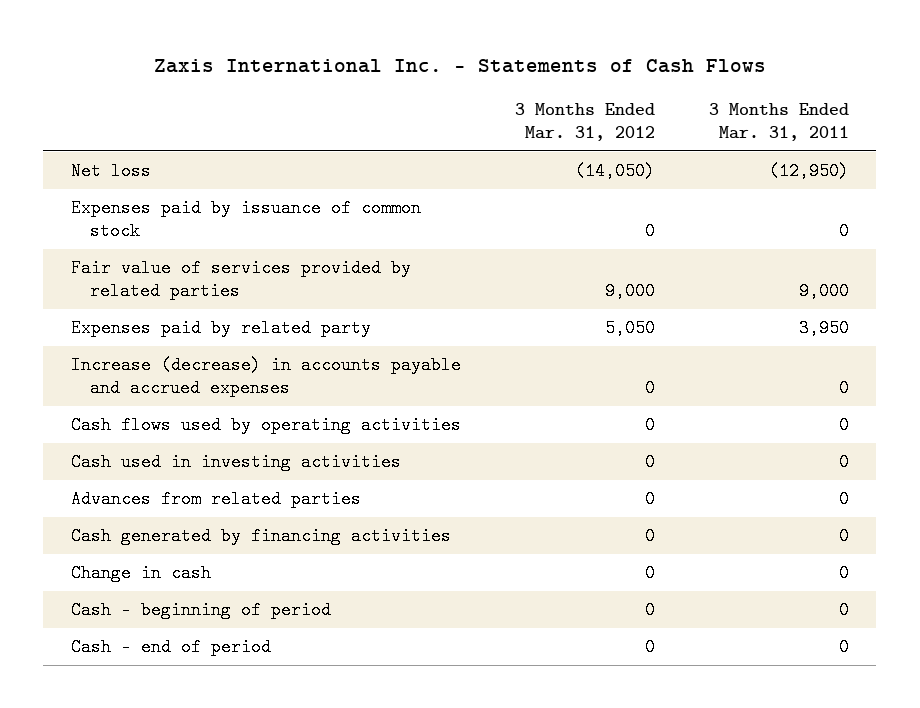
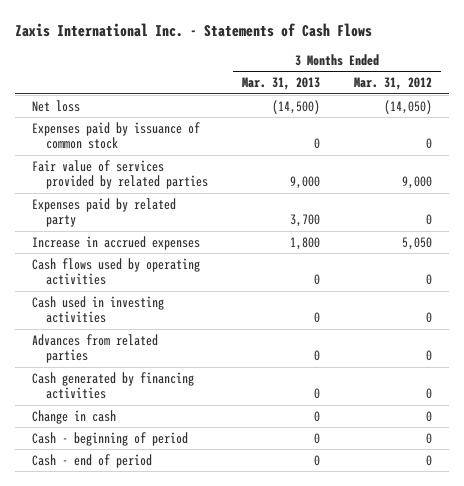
- | 3 Months Ended Mar. 31, 2012 | 3 Months Ended Mar. 31, 2011
+ | 3 Months Ended Mar. 31, 2013 | 3 Months Ended Mar. 31, 2012
- Expenses paid by related party | 5,050 | 3,950
- Increase (decrease) in accounts payable and accrued expenses | 0 | 0
+ Expenses paid by related party | 3,700 | 0
+ Increase in accrued expenses | 1,800 | 5,050

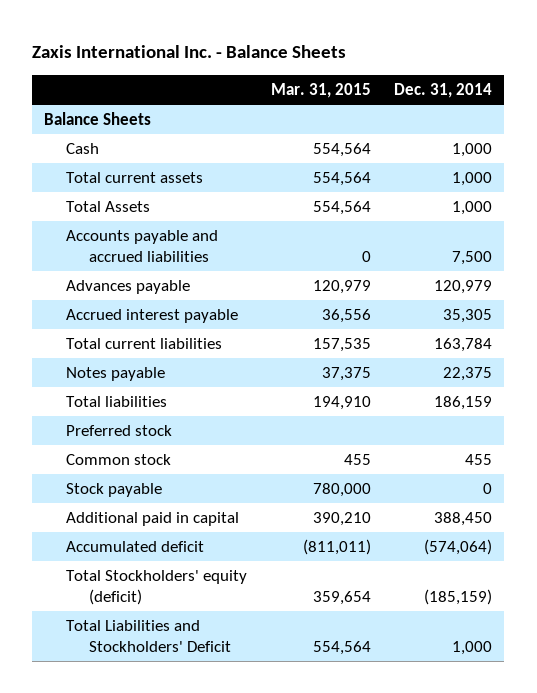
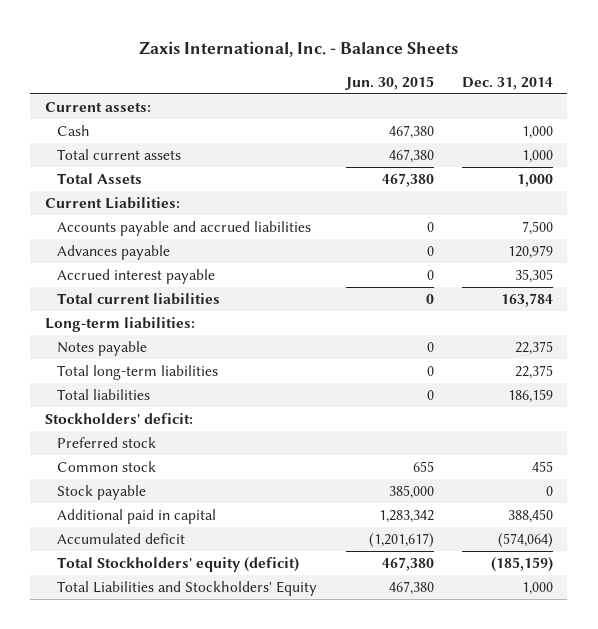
- Zaxis International Inc. - Balance Sheets
+ Zaxis International, Inc. - Balance Sheets
- | Mar. 31, 2015 | Dec. 31, 2014
+ | Jun. 30, 2015 | Dec. 31, 2014
- Balance Sheets
+ Current assets:
+ Current Liabilities:
+ Long-term liabilities:
+ Total long-term liabilities | 0 | 22,375
+ Stockholders' deficit:
- Total Liabilities and Stockholders' Deficit | 554,564 | 1,000
+ Total Liabilities and Stockholders' Equity | 467,380 | 1,000

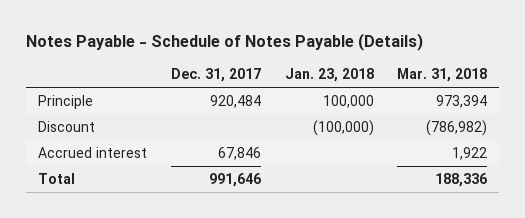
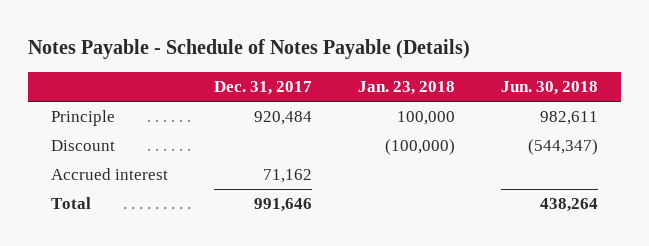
- | Dec. 31, 2017 | Jan. 23, 2018 | Mar. 31, 2018
+ | Dec. 31, 2017 | Jan. 23, 2018 | Jun. 30, 2018
- Accrued interest | 67,846 | | 1,922
+ Accrued interest | 71,162 | |

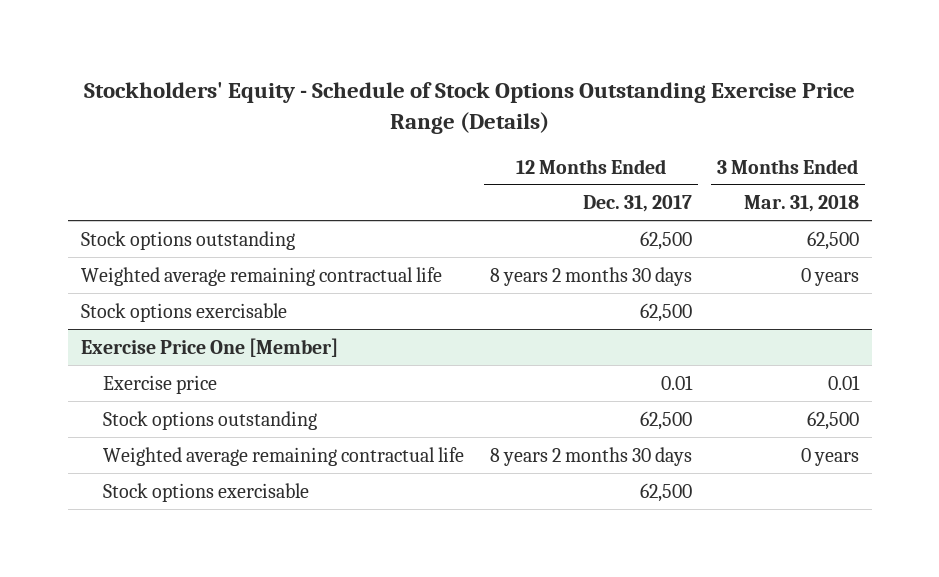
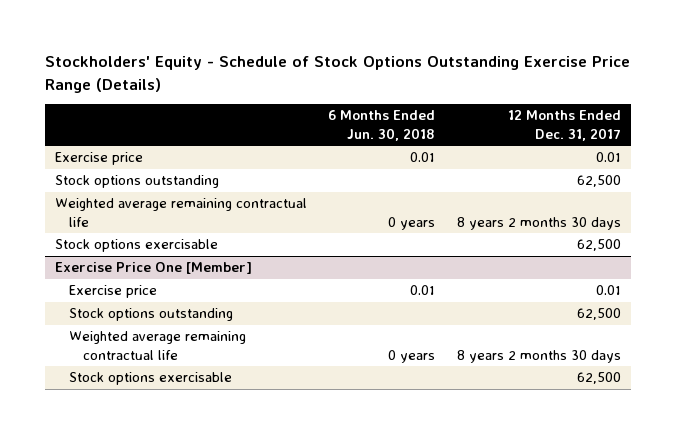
- | 12 Months Ended Dec. 31, 2017 | 3 Months Ended Mar. 31, 2018
+ | 6 Months Ended Jun. 30, 2018 | 12 Months Ended Dec. 31, 2017
+ Exercise price | 0.01 | 0.01

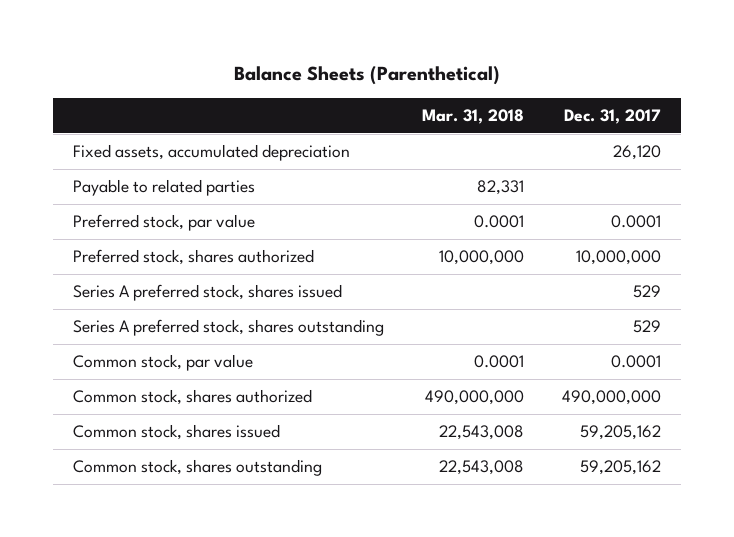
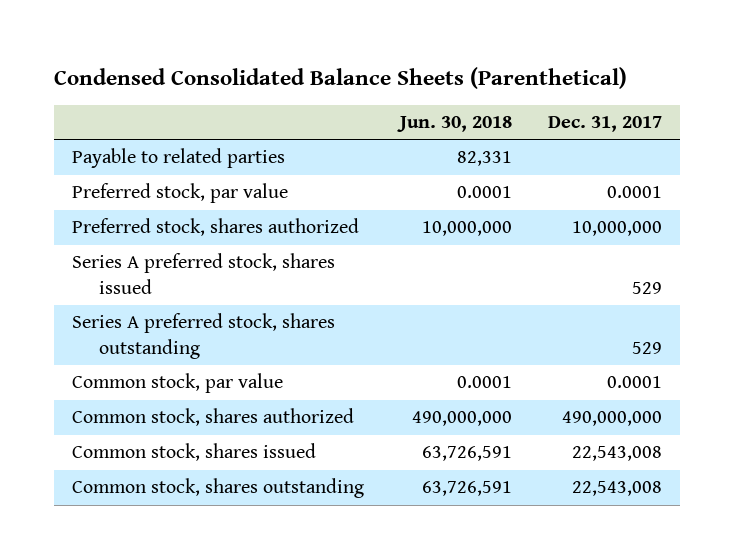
- Balance Sheets (Parenthetical)
+ Condensed Consolidated Balance Sheets (Parenthetical)
- | Mar. 31, 2018 | Dec. 31, 2017
+ | Jun. 30, 2018 | Dec. 31, 2017
- Fixed assets, accumulated depreciation | | 26,120
- Common stock, shares issued | 22,543,008 | 59,205,162
- Common stock, shares outstanding | 22,543,008 | 59,205,162
+ Common stock, shares issued | 63,726,591 | 22,543,008
+ Common stock, shares outstanding | 63,726,591 | 22,543,008

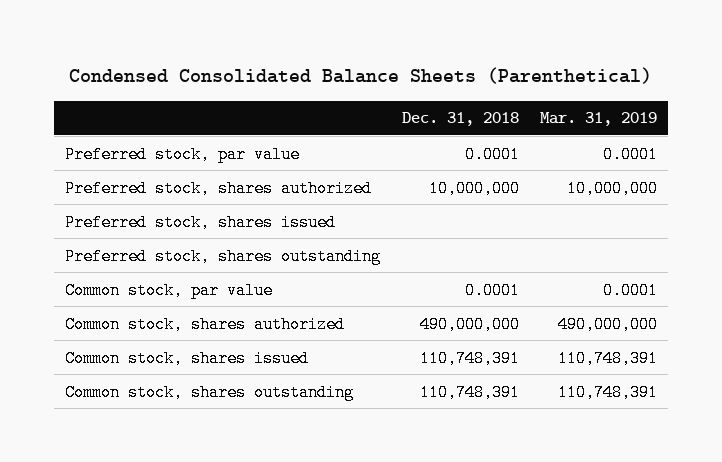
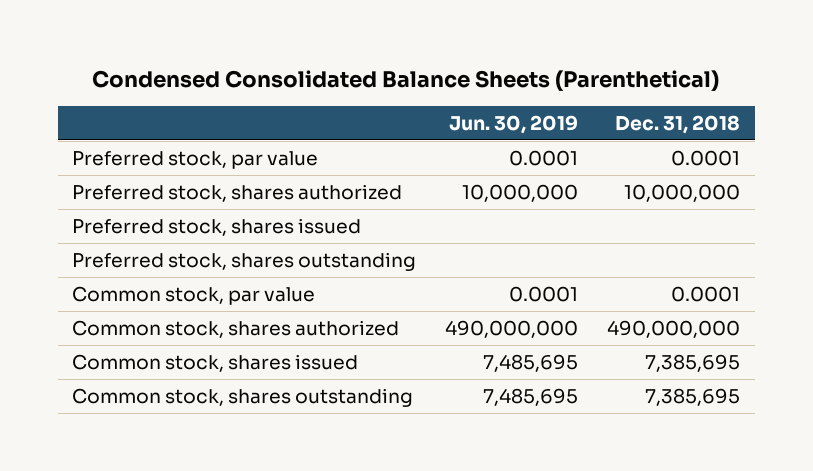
- | Dec. 31, 2018 | Mar. 31, 2019
+ | Jun. 30, 2019 | Dec. 31, 2018
- Common stock, shares issued | 110,748,391 | 110,748,391
- Common stock, shares outstanding | 110,748,391 | 110,748,391
+ Common stock, shares issued | 7,485,695 | 7,385,695
+ Common stock, shares outstanding | 7,485,695 | 7,385,695

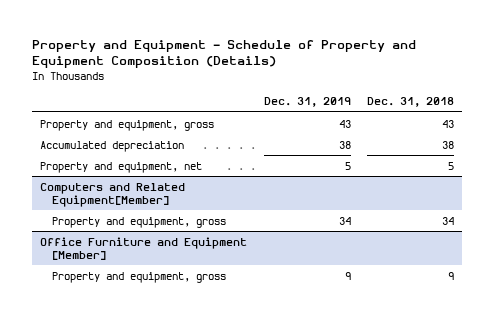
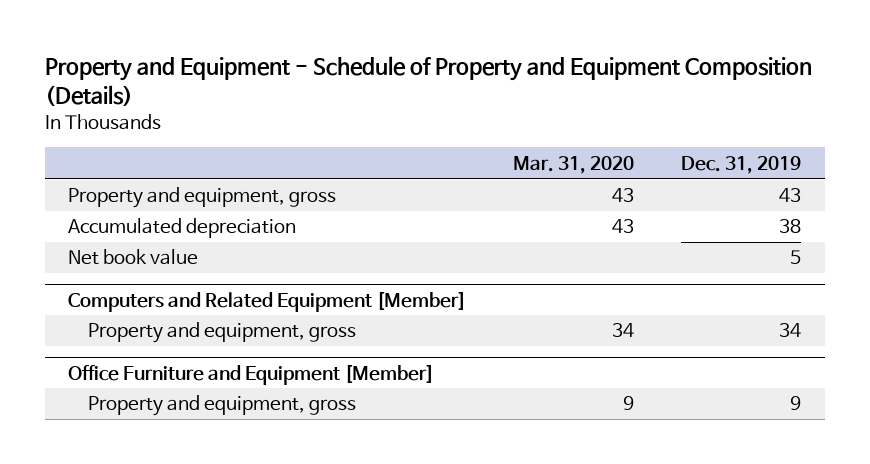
- | Dec. 31, 2019 | Dec. 31, 2018
+ | Mar. 31, 2020 | Dec. 31, 2019
- Property and equipment, net | 5 | 5
- Computers and Related Equipment[Member]
+ Net book value | | 5
+ Computers and Related Equipment [Member]

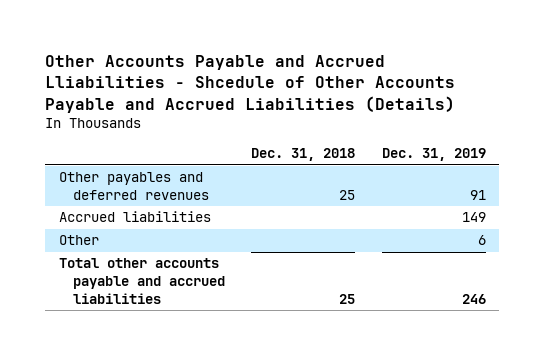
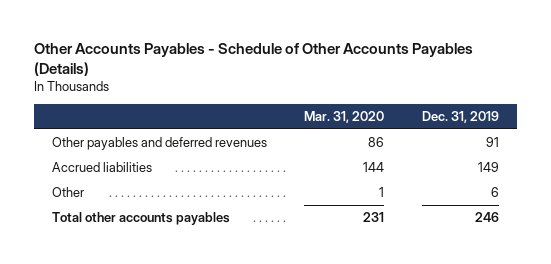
- Other Accounts Payable and Accrued Lliabilities - Shcedule of Other Accounts Payable and Accrued Liabilities (Details)
+ Other Accounts Payables - Schedule of Other Accounts Payables (Details)
- | Dec. 31, 2018 | Dec. 31, 2019
+ | Mar. 31, 2020 | Dec. 31, 2019
- Total other accounts payable and accrued liabilities | 25 | 246
+ Total other accounts payables | 231 | 246

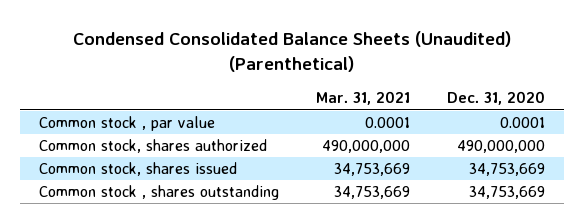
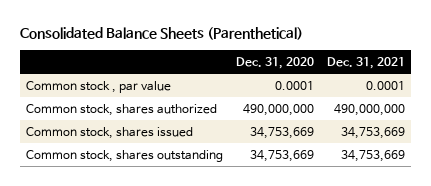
- Condensed Consolidated Balance Sheets (Unaudited) (Parenthetical)
+ Consolidated Balance Sheets (Parenthetical)
- | Mar. 31, 2021 | Dec. 31, 2020
+ | Dec. 31, 2020 | Dec. 31, 2021
- Common stock , shares outstanding | 34,753,669 | 34,753,669
+ Common stock, shares outstanding | 34,753,669 | 34,753,669

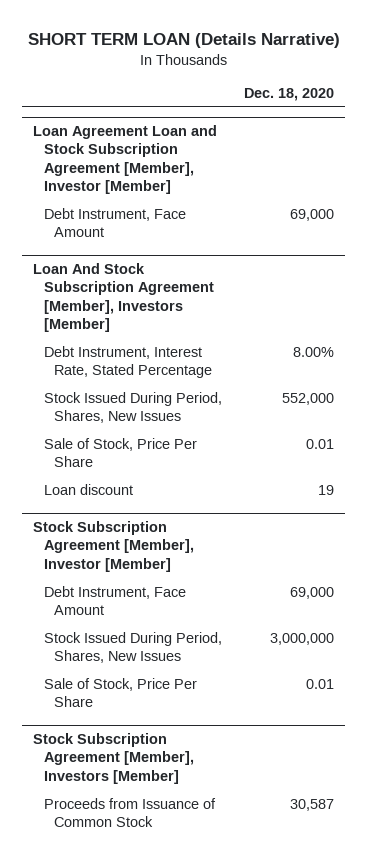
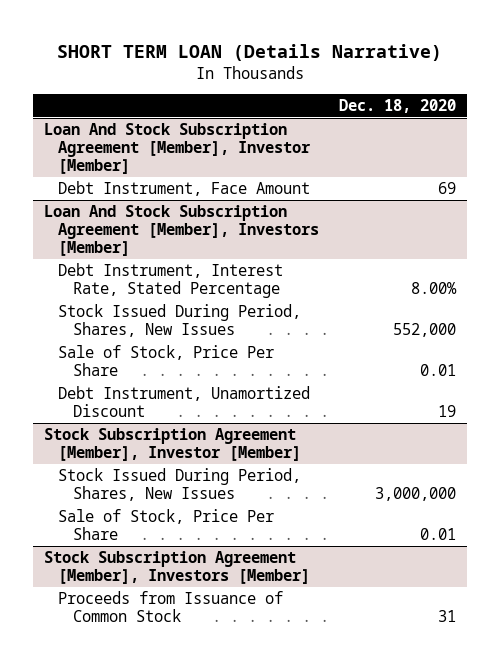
- Loan Agreement Loan and Stock Subscription Agreement [Member], Investor [Member]
- Debt Instrument, Face Amount | 69,000
+ Loan And Stock Subscription Agreement [Member], Investor [Member]
+ Debt Instrument, Face Amount | 69
@ Loan And Stock Subscription Agreement [Member], Investors [Member]
- Loan discount | 19
+ Debt Instrument, Unamortized Discount | 19
@ Stock Subscription Agreement [Member], Investor [Member]
- Debt Instrument, Face Amount | 69,000
@ Stock Subscription Agreement [Member], Investors [Member]
- Proceeds from Issuance of Common Stock | 30,587
+ Proceeds from Issuance of Common Stock | 31

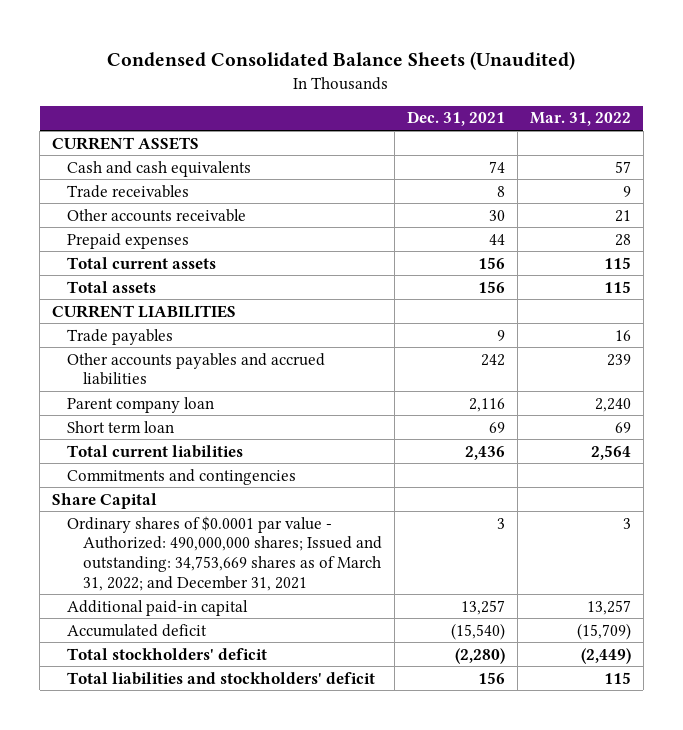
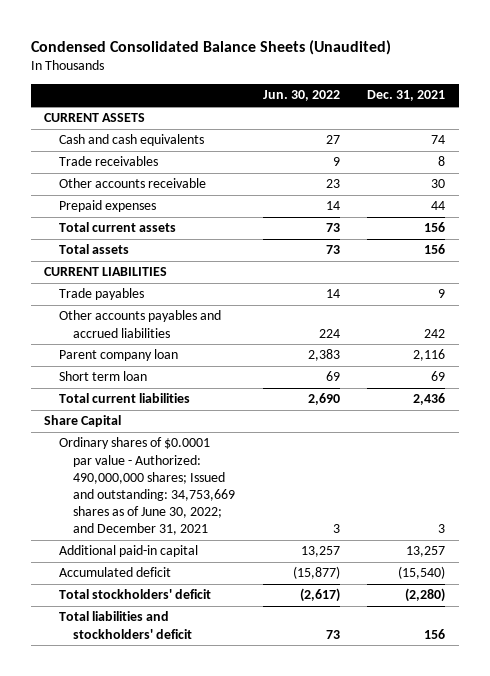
- | Dec. 31, 2021 | Mar. 31, 2022
+ | Jun. 30, 2022 | Dec. 31, 2021
- Commitments and contingencies
- Ordinary shares of $0.0001 par value - Authorized: 490,000,000 shares; Issued and outstanding: 34,753,669 shares as of March 31, 2022; and December 31, 2021 | 3 | 3
+ Ordinary shares of $0.0001 par value - Authorized: 490,000,000 shares; Issued and outstanding: 34,753,669 shares as of June 30, 2022; and December 31, 2021 | 3 | 3

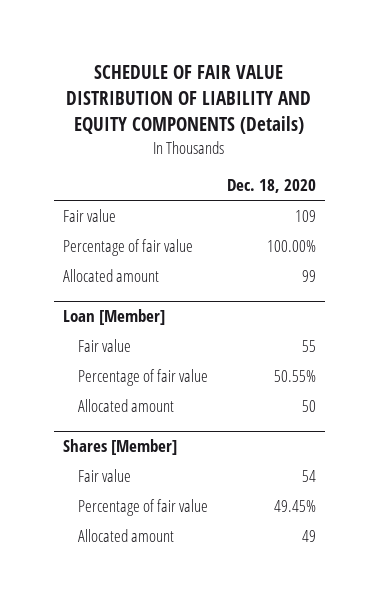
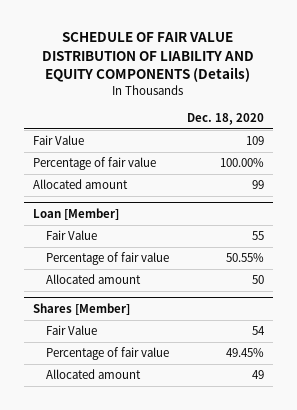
- Fair value | 109
+ Fair Value | 109
@ Loan [Member]
- Fair value | 55
+ Fair Value | 55
@ Shares [Member]
- Fair value | 54
+ Fair Value | 54

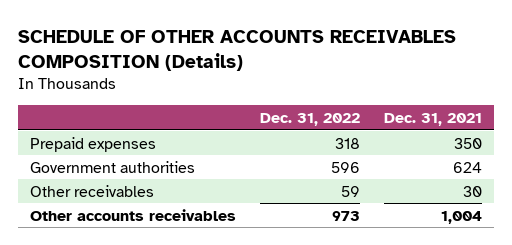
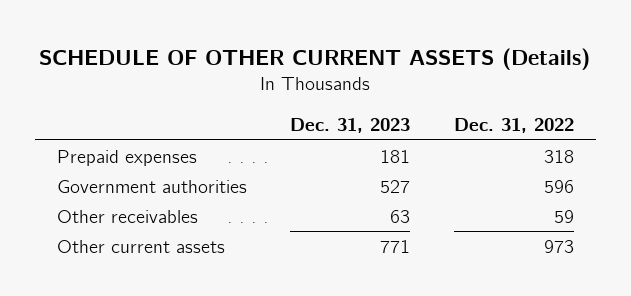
- SCHEDULE OF OTHER ACCOUNTS RECEIVABLES COMPOSITION (Details)
+ SCHEDULE OF OTHER CURRENT ASSETS (Details)
- | Dec. 31, 2022 | Dec. 31, 2021
+ | Dec. 31, 2023 | Dec. 31, 2022
- Other accounts receivables | 973 | 1,004
+ Other current assets | 771 | 973

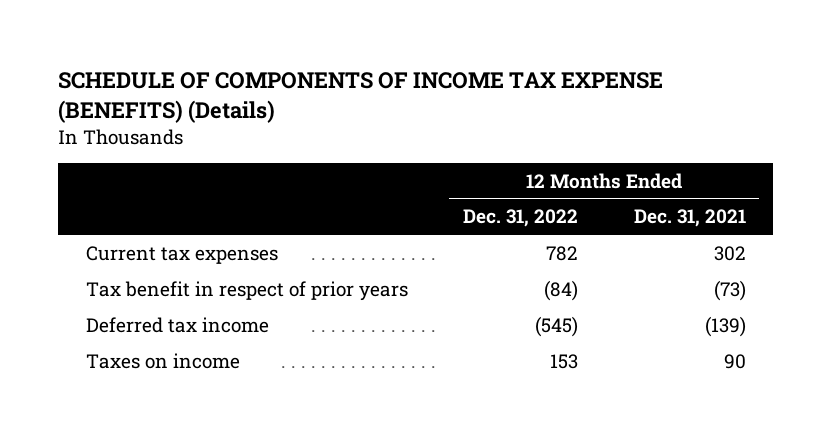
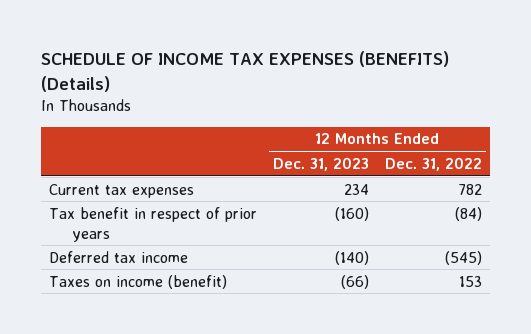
- SCHEDULE OF COMPONENTS OF INCOME TAX EXPENSE (BENEFITS) (Details)
+ SCHEDULE OF INCOME TAX EXPENSES (BENEFITS) (Details)
- | 12 Months Ended Dec. 31, 2022 | 12 Months Ended Dec. 31, 2021
+ | 12 Months Ended Dec. 31, 2023 | 12 Months Ended Dec. 31, 2022
- Taxes on income | 153 | 90
+ Taxes on income (benefit) | (66) | 153

